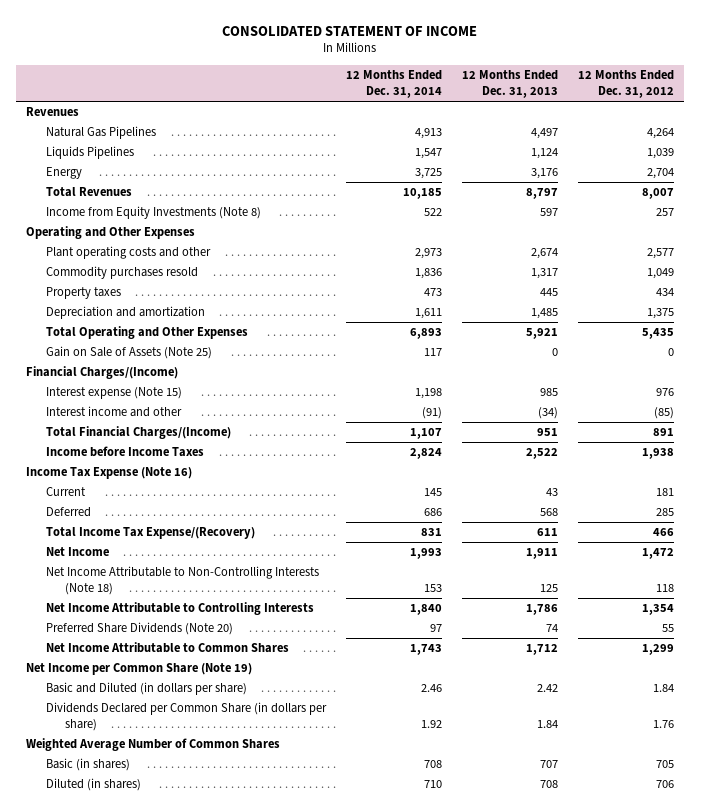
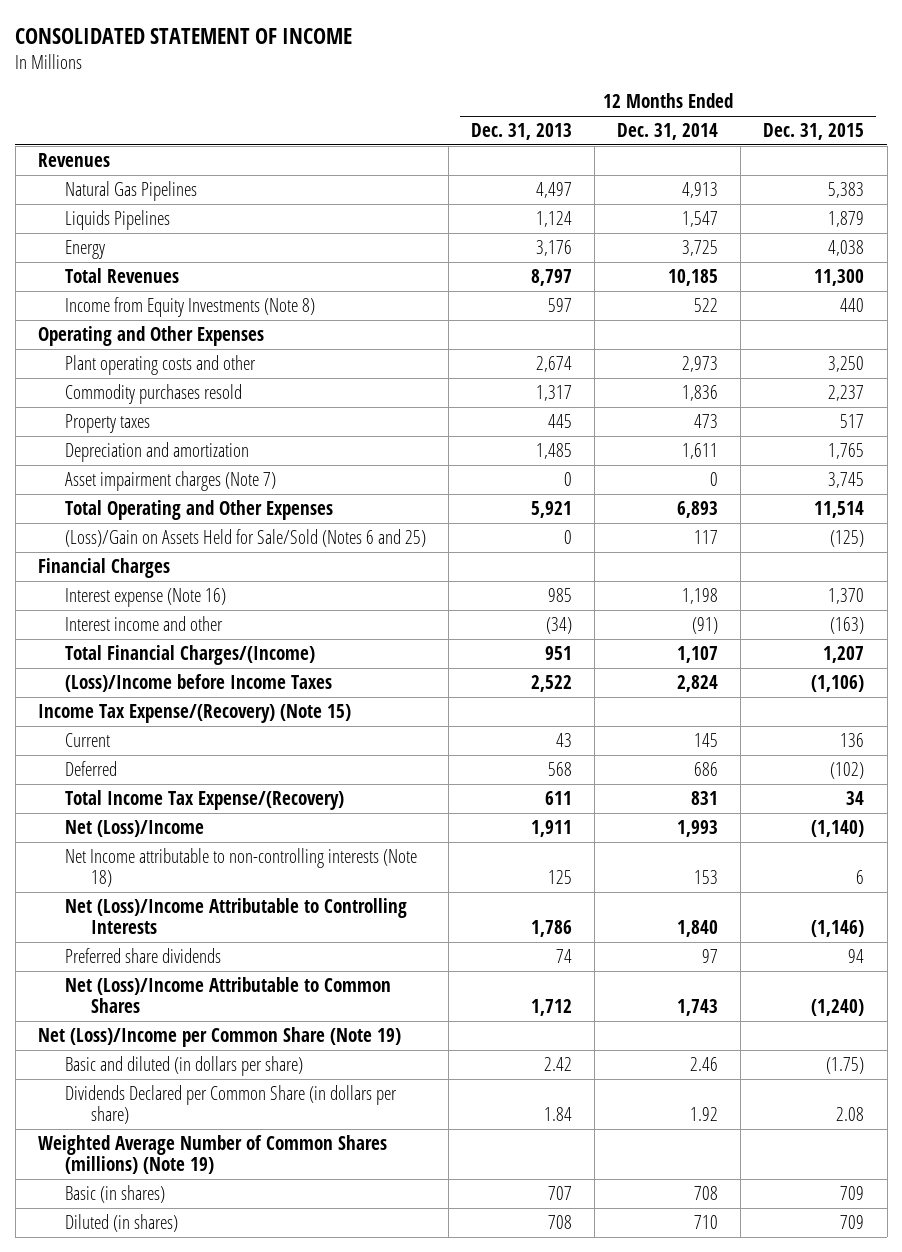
- | 12 Months Ended Dec. 31, 2014 | 12 Months Ended Dec. 31, 2013 | 12 Months Ended Dec. 31, 2012
+ | 12 Months Ended Dec. 31, 2013 | 12 Months Ended Dec. 31, 2014 | 12 Months Ended Dec. 31, 2015
+ Asset impairment charges (Note 7) | 0 | 0 | 3,745
- Gain on Sale of Assets (Note 25) | 117 | 0 | 0
- Financial Charges/(Income)
- Interest expense (Note 15) | 1,198 | 985 | 976
+ (Loss)/Gain on Assets Held for Sale/Sold (Notes 6 and 25) | 0 | 117 | (125)
+ Financial Charges
+ Interest expense (Note 16) | 985 | 1,198 | 1,370
- Income before Income Taxes | 2,824 | 2,522 | 1,938
- Income Tax Expense (Note 16)
+ (Loss)/Income before Income Taxes | 2,522 | 2,824 | (1,106)
+ Income Tax Expense/(Recovery) (Note 15)
- Net Income | 1,993 | 1,911 | 1,472
- Net Income Attributable to Non-Controlling Interests (Note 18) | 153 | 125 | 118
- Net Income Attributable to Controlling Interests | 1,840 | 1,786 | 1,354
- Preferred Share Dividends (Note 20) | 97 | 74 | 55
- Net Income Attributable to Common Shares | 1,743 | 1,712 | 1,299
- Net Income per Common Share (Note 19)
- Basic and Diluted (in dollars per share) | 2.46 | 2.42 | 1.84
+ Net (Loss)/Income | 1,911 | 1,993 | (1,140)
+ Net Income attributable to non-controlling interests (Note 18) | 125 | 153 | 6
+ Net (Loss)/Income Attributable to Controlling Interests | 1,786 | 1,840 | (1,146)
+ Preferred share dividends | 74 | 97 | 94
+ Net (Loss)/Income Attributable to Common Shares | 1,712 | 1,743 | (1,240)
+ Net (Loss)/Income per Common Share (Note 19)
+ Basic and diluted (in dollars per share) | 2.42 | 2.46 | (1.75)
- Weighted Average Number of Common Shares
+ Weighted Average Number of Common Shares (millions) (Note 19)

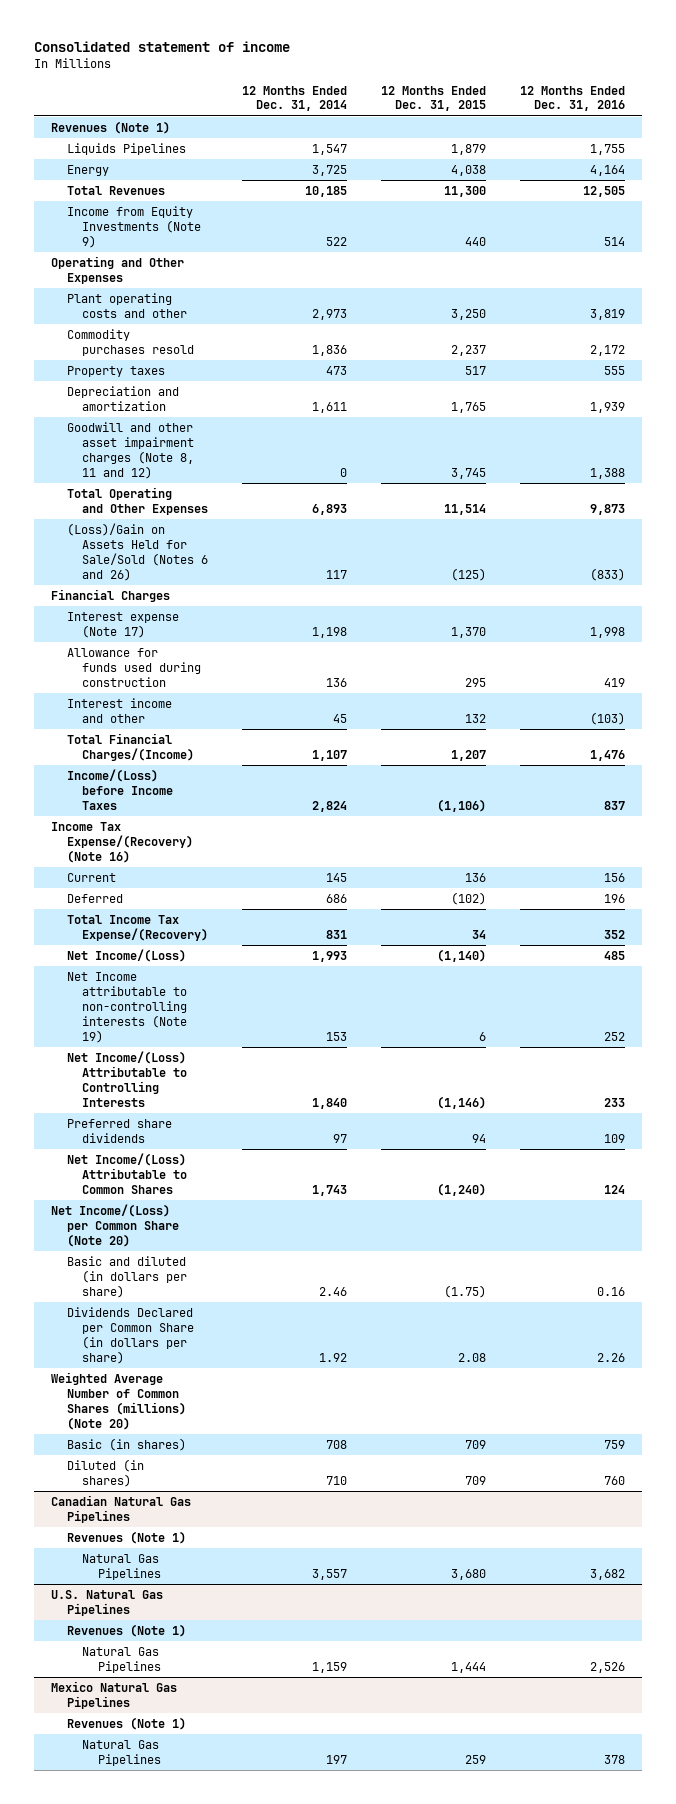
- CONSOLIDATED STATEMENT OF INCOME
+ Consolidated statement of income
- | 12 Months Ended Dec. 31, 2013 | 12 Months Ended Dec. 31, 2014 | 12 Months Ended Dec. 31, 2015
+ | 12 Months Ended Dec. 31, 2014 | 12 Months Ended Dec. 31, 2015 | 12 Months Ended Dec. 31, 2016
- Revenues
- Natural Gas Pipelines | 4,497 | 4,913 | 5,383
+ Revenues (Note 1)
- Income from Equity Investments (Note 8) | 597 | 522 | 440
+ Income from Equity Investments (Note 9) | 522 | 440 | 514
- Asset impairment charges (Note 7) | 0 | 0 | 3,745
+ Goodwill and other asset impairment charges (Note 8, 11 and 12) | 0 | 3,745 | 1,388
- (Loss)/Gain on Assets Held for Sale/Sold (Notes 6 and 25) | 0 | 117 | (125)
+ (Loss)/Gain on Assets Held for Sale/Sold (Notes 6 and 26) | 117 | (125) | (833)
- Interest expense (Note 16) | 985 | 1,198 | 1,370
- Interest income and other | (34) | (91) | (163)
+ Interest expense (Note 17) | 1,198 | 1,370 | 1,998
+ Allowance for funds used during construction | 136 | 295 | 419
+ Interest income and other | 45 | 132 | (103)
- (Loss)/Income before Income Taxes | 2,522 | 2,824 | (1,106)
- Income Tax Expense/(Recovery) (Note 15)
+ Income/(Loss) before Income Taxes | 2,824 | (1,106) | 837
+ Income Tax Expense/(Recovery) (Note 16)
- Net (Loss)/Income | 1,911 | 1,993 | (1,140)
- Net Income attributable to non-controlling interests (Note 18) | 125 | 153 | 6
- Net (Loss)/Income Attributable to Controlling Interests | 1,786 | 1,840 | (1,146)
+ Net Income/(Loss) | 1,993 | (1,140) | 485
+ Net Income attributable to non-controlling interests (Note 19) | 153 | 6 | 252
+ Net Income/(Loss) Attributable to Controlling Interests | 1,840 | (1,146) | 233
- Net (Loss)/Income Attributable to Common Shares | 1,712 | 1,743 | (1,240)
- Net (Loss)/Income per Common Share (Note 19)
+ Net Income/(Loss) Attributable to Common Shares | 1,743 | (1,240) | 124
+ Net Income/(Loss) per Common Share (Note 20)
- Weighted Average Number of Common Shares (millions) (Note 19)
+ Weighted Average Number of Common Shares (millions) (Note 20)
+ Canadian Natural Gas Pipelines
+ Revenues (Note 1)
+ Natural Gas Pipelines | 3,557 | 3,680 | 3,682
+ U.S. Natural Gas Pipelines
+ Revenues (Note 1)
+ Natural Gas Pipelines | 1,159 | 1,444 | 2,526
+ Mexico Natural Gas Pipelines
+ Revenues (Note 1)
+ Natural Gas Pipelines | 197 | 259 | 378

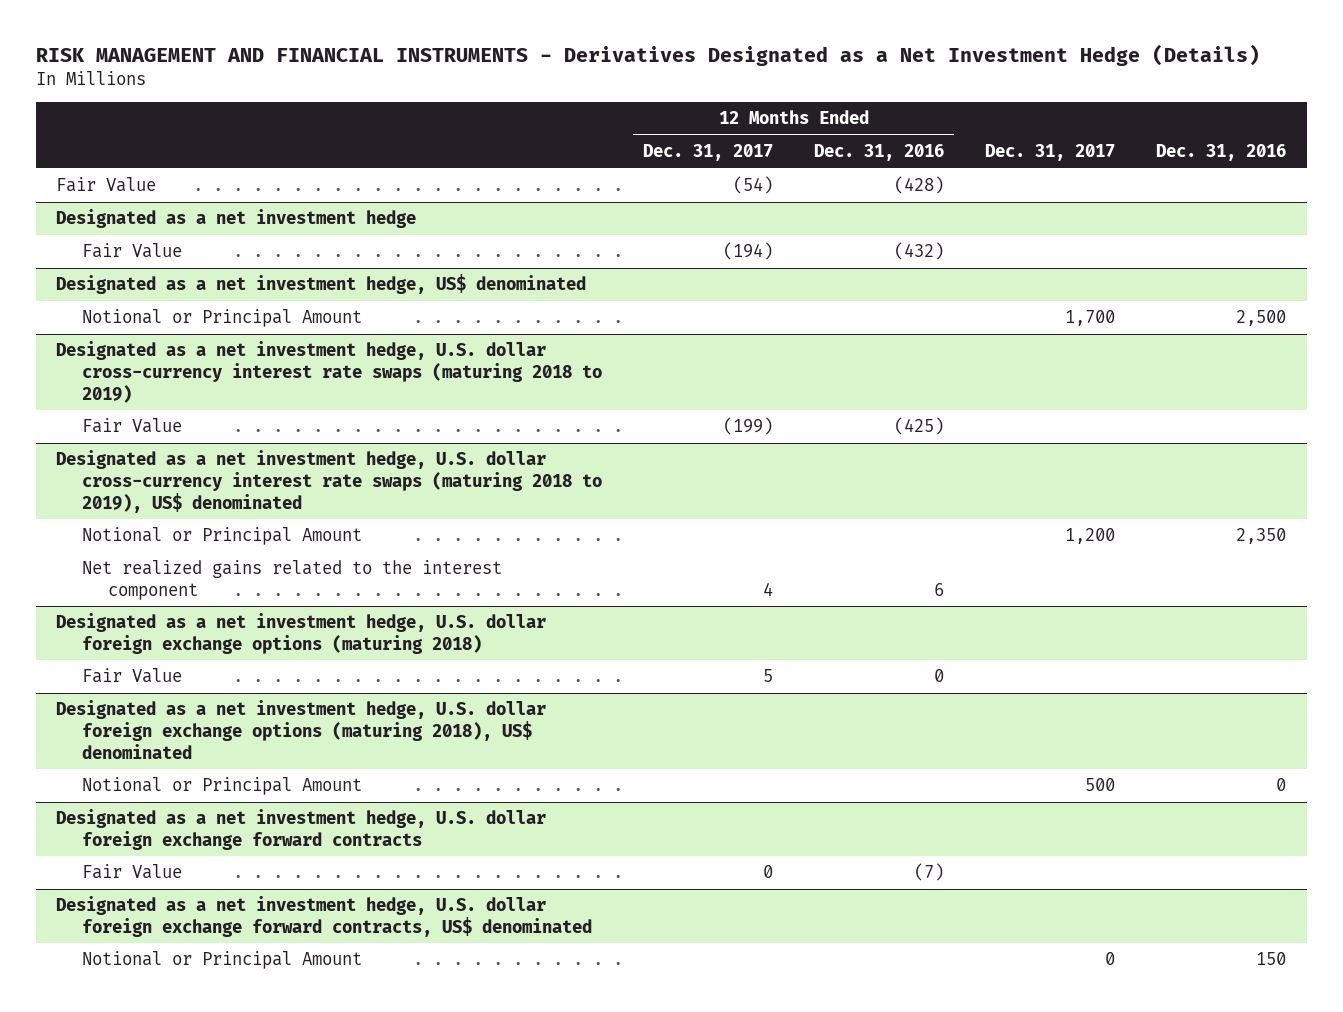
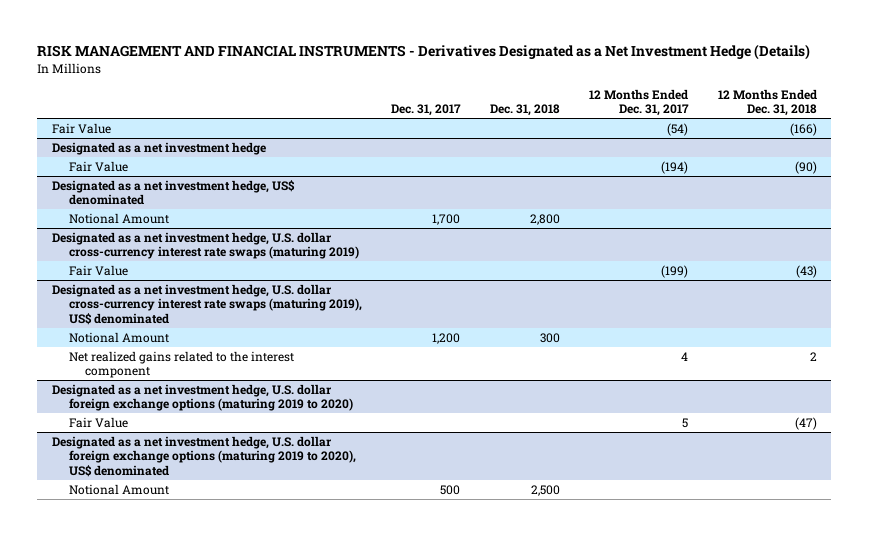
- | 12 Months Ended Dec. 31, 2017 | 12 Months Ended Dec. 31, 2016 | Dec. 31, 2017 | Dec. 31, 2016
+ | Dec. 31, 2017 | Dec. 31, 2018 | 12 Months Ended Dec. 31, 2017 | 12 Months Ended Dec. 31, 2018
@ Designated as a net investment hedge, US$ denominated
- Notional or Principal Amount | | | 1,700 | 2,500
- Designated as a net investment hedge, U.S. dollar cross-currency interest rate swaps (maturing 2018 to 2019)
@ Designated as a net investment hedge, US$ denominated
+ Notional Amount | 1,700 | 2,800 | |
+ Designated as a net investment hedge, U.S. dollar cross-currency interest rate swaps (maturing 2019)
- Designated as a net investment hedge, U.S. dollar cross-currency interest rate swaps (maturing 2018 to 2019), US$ denominated
- Notional or Principal Amount | | | 1,200 | 2,350
+ Designated as a net investment hedge, U.S. dollar cross-currency interest rate swaps (maturing 2019), US$ denominated
+ Notional Amount | 1,200 | 300 | |
- Designated as a net investment hedge, U.S. dollar foreign exchange options (maturing 2018)
+ Designated as a net investment hedge, U.S. dollar foreign exchange options (maturing 2019 to 2020)
- Designated as a net investment hedge, U.S. dollar foreign exchange options (maturing 2018), US$ denominated
- Notional or Principal Amount | | | 500 | 0
- Designated as a net investment hedge, U.S. dollar foreign exchange forward contracts
- Fair Value | 0 | (7) | |
- Designated as a net investment hedge, U.S. dollar foreign exchange forward contracts, US$ denominated
- Notional or Principal Amount | | | 0 | 150
+ Designated as a net investment hedge, U.S. dollar foreign exchange options (maturing 2019 to 2020), US$ denominated
+ Notional Amount | 500 | 2,500 | |

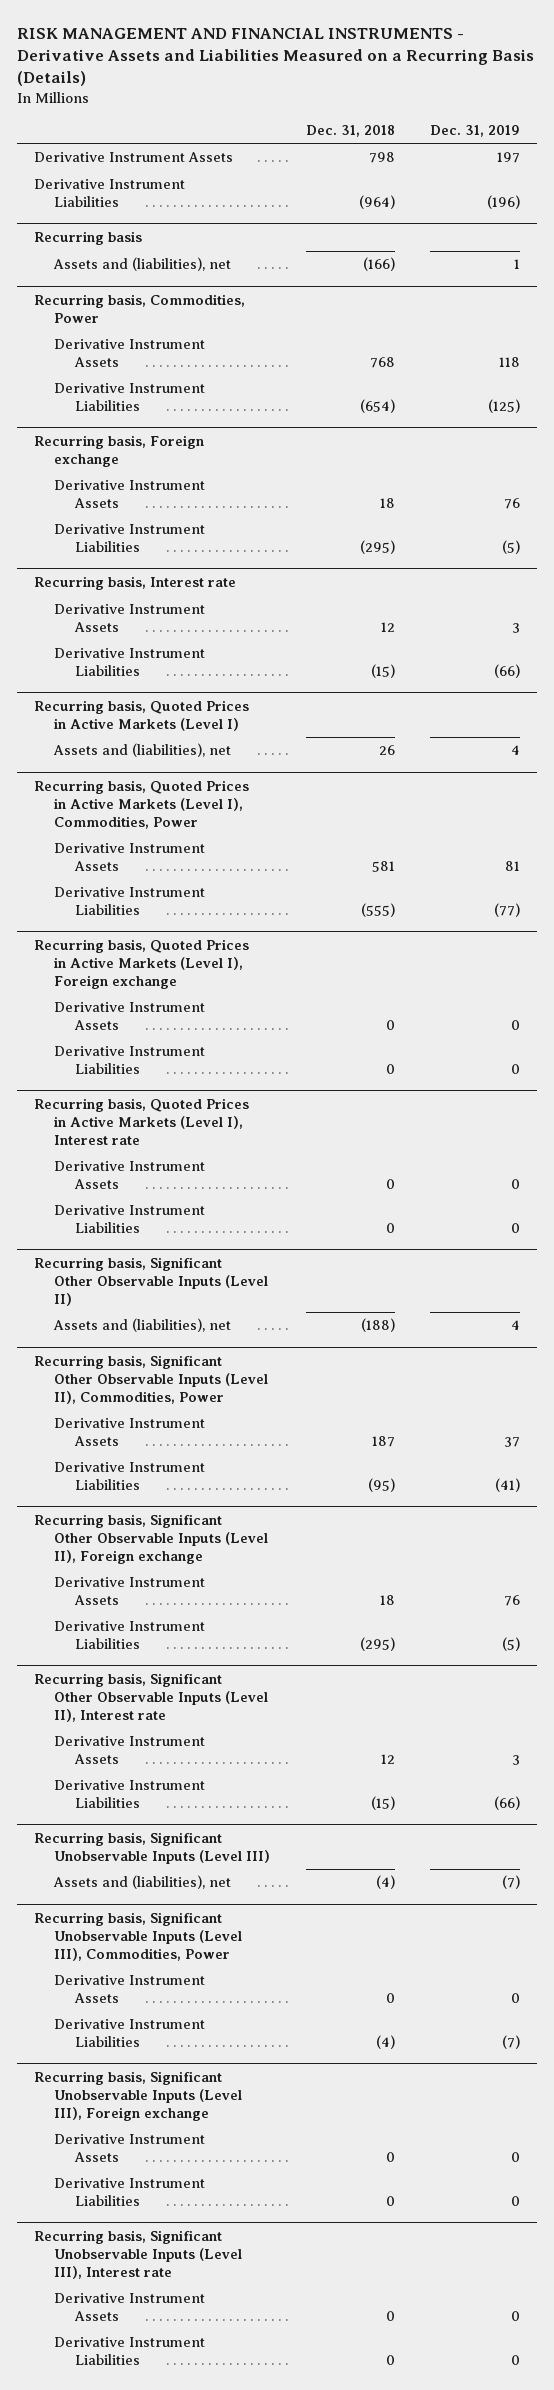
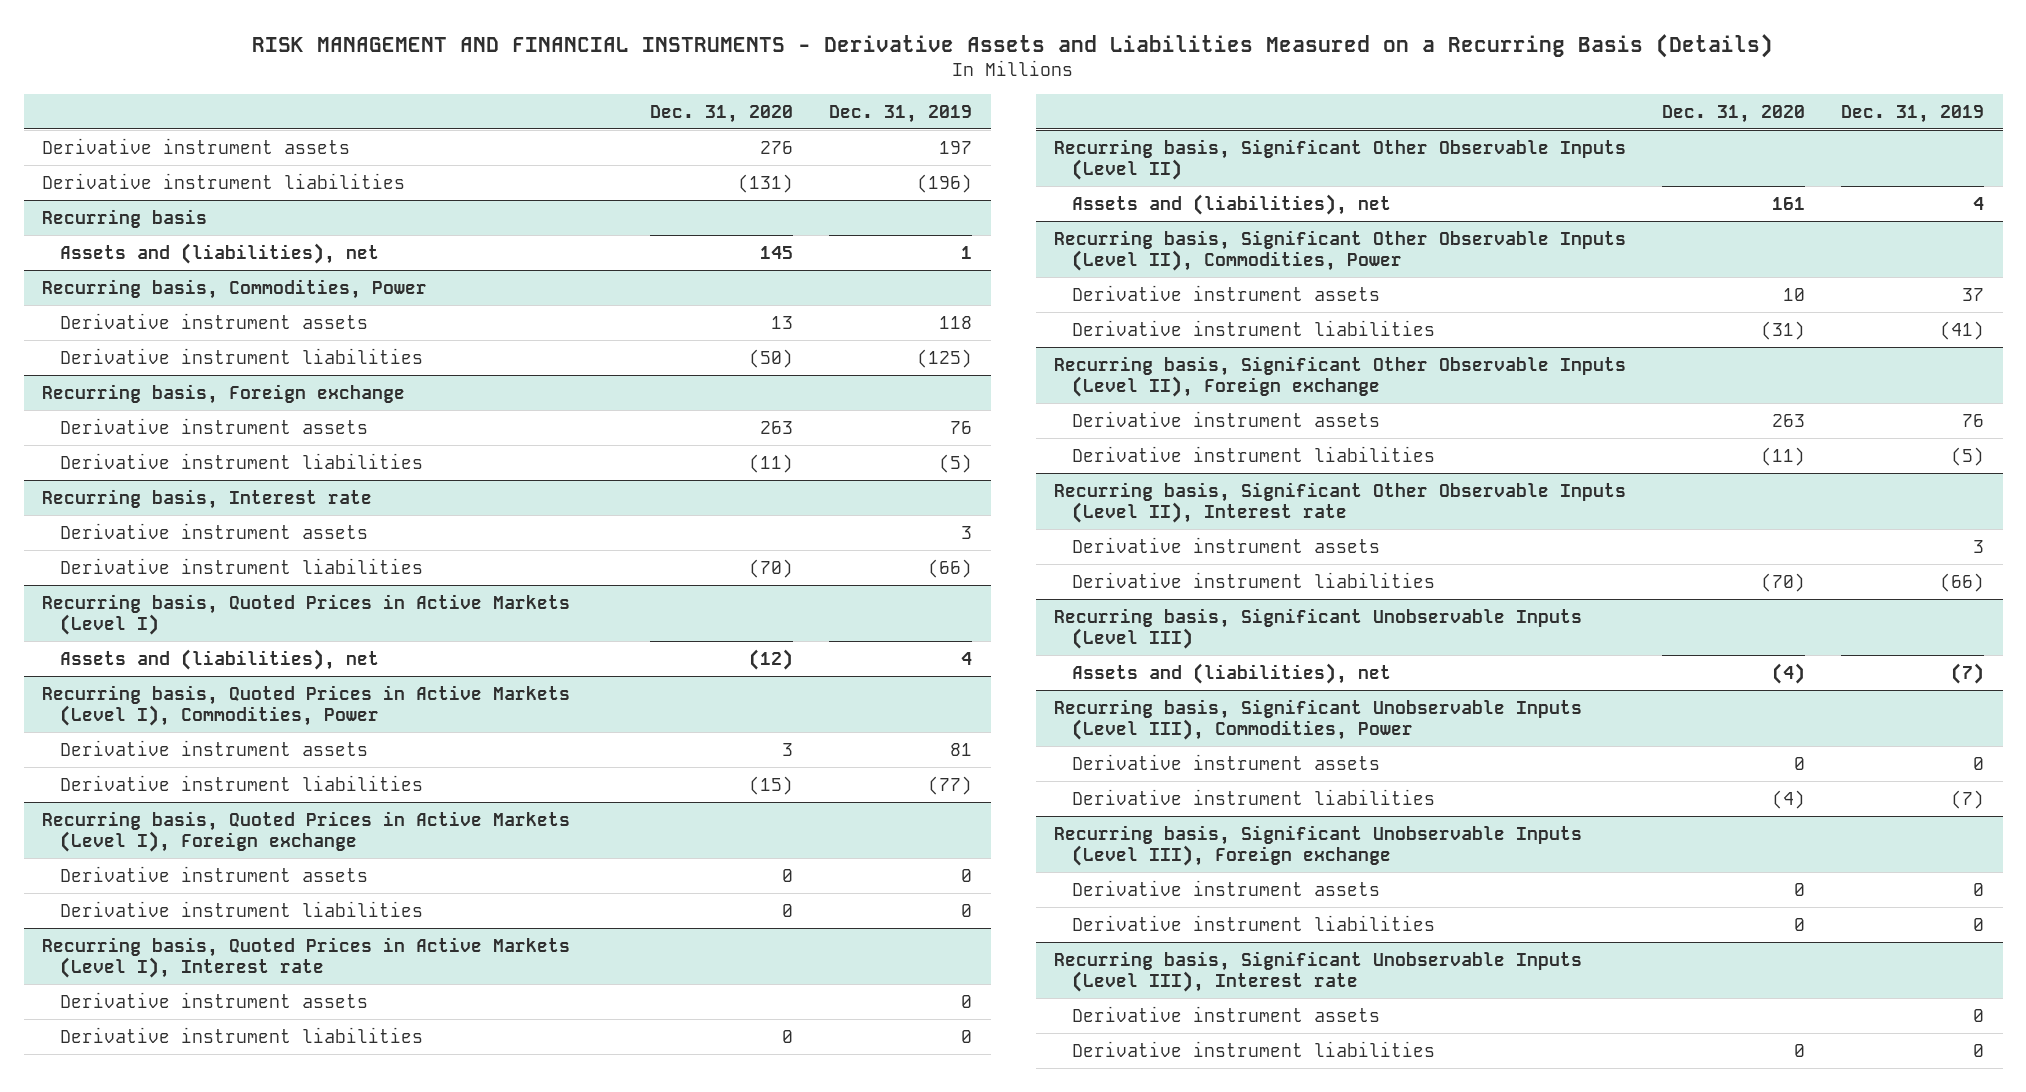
- | Dec. 31, 2018 | Dec. 31, 2019
+ | Dec. 31, 2020 | Dec. 31, 2019
- Derivative Instrument Assets | 798 | 197
- Derivative Instrument Liabilities | (964) | (196)
+ Derivative instrument assets | 276 | 197
+ Derivative instrument liabilities | (131) | (196)
@ Recurring basis, Commodities, Power
- Derivative Instrument Assets | 768 | 118
- Derivative Instrument Liabilities | (654) | (125)
+ Derivative instrument assets | 13 | 118
+ Derivative instrument liabilities | (50) | (125)
@ Recurring basis, Foreign exchange
- Derivative Instrument Assets | 18 | 76
- Derivative Instrument Liabilities | (295) | (5)
+ Derivative instrument assets | 263 | 76
+ Derivative instrument liabilities | (11) | (5)
@ Recurring basis, Interest rate
- Derivative Instrument Assets | 12 | 3
- Derivative Instrument Liabilities | (15) | (66)
+ Derivative instrument assets | | 3
+ Derivative instrument liabilities | (70) | (66)
@ Recurring basis, Quoted Prices in Active Markets (Level I), Commodities, Power
- Derivative Instrument Assets | 581 | 81
- Derivative Instrument Liabilities | (555) | (77)
+ Derivative instrument assets | 3 | 81
+ Derivative instrument liabilities | (15) | (77)
@ Recurring basis, Quoted Prices in Active Markets (Level I), Foreign exchange
- Derivative Instrument Assets | 0 | 0
- Derivative Instrument Liabilities | 0 | 0
+ Derivative instrument assets | 0 | 0
+ Derivative instrument liabilities | 0 | 0
@ Recurring basis, Quoted Prices in Active Markets (Level I), Interest rate
- Derivative Instrument Assets | 0 | 0
- Derivative Instrument Liabilities | 0 | 0
+ Derivative instrument assets | | 0
+ Derivative instrument liabilities | 0 | 0
@ Recurring basis, Significant Other Observable Inputs (Level II), Commodities, Power
- Derivative Instrument Assets | 187 | 37
- Derivative Instrument Liabilities | (95) | (41)
+ Derivative instrument assets | 10 | 37
+ Derivative instrument liabilities | (31) | (41)
@ Recurring basis, Significant Other Observable Inputs (Level II), Foreign exchange
- Derivative Instrument Assets | 18 | 76
- Derivative Instrument Liabilities | (295) | (5)
+ Derivative instrument assets | 263 | 76
+ Derivative instrument liabilities | (11) | (5)
@ Recurring basis, Significant Other Observable Inputs (Level II), Interest rate
- Derivative Instrument Assets | 12 | 3
- Derivative Instrument Liabilities | (15) | (66)
+ Derivative instrument assets | | 3
+ Derivative instrument liabilities | (70) | (66)
@ Recurring basis, Significant Unobservable Inputs (Level III), Commodities, Power
- Derivative Instrument Assets | 0 | 0
- Derivative Instrument Liabilities | (4) | (7)
+ Derivative instrument assets | 0 | 0
+ Derivative instrument liabilities | (4) | (7)
@ Recurring basis, Significant Unobservable Inputs (Level III), Foreign exchange
- Derivative Instrument Assets | 0 | 0
- Derivative Instrument Liabilities | 0 | 0
+ Derivative instrument assets | 0 | 0
+ Derivative instrument liabilities | 0 | 0
@ Recurring basis, Significant Unobservable Inputs (Level III), Interest rate
- Derivative Instrument Assets | 0 | 0
- Derivative Instrument Liabilities | 0 | 0
+ Derivative instrument assets | | 0
+ Derivative instrument liabilities | 0 | 0

